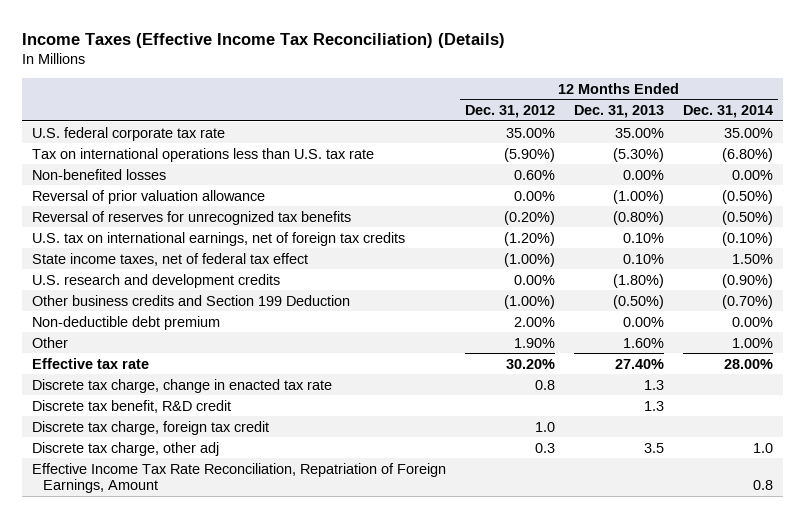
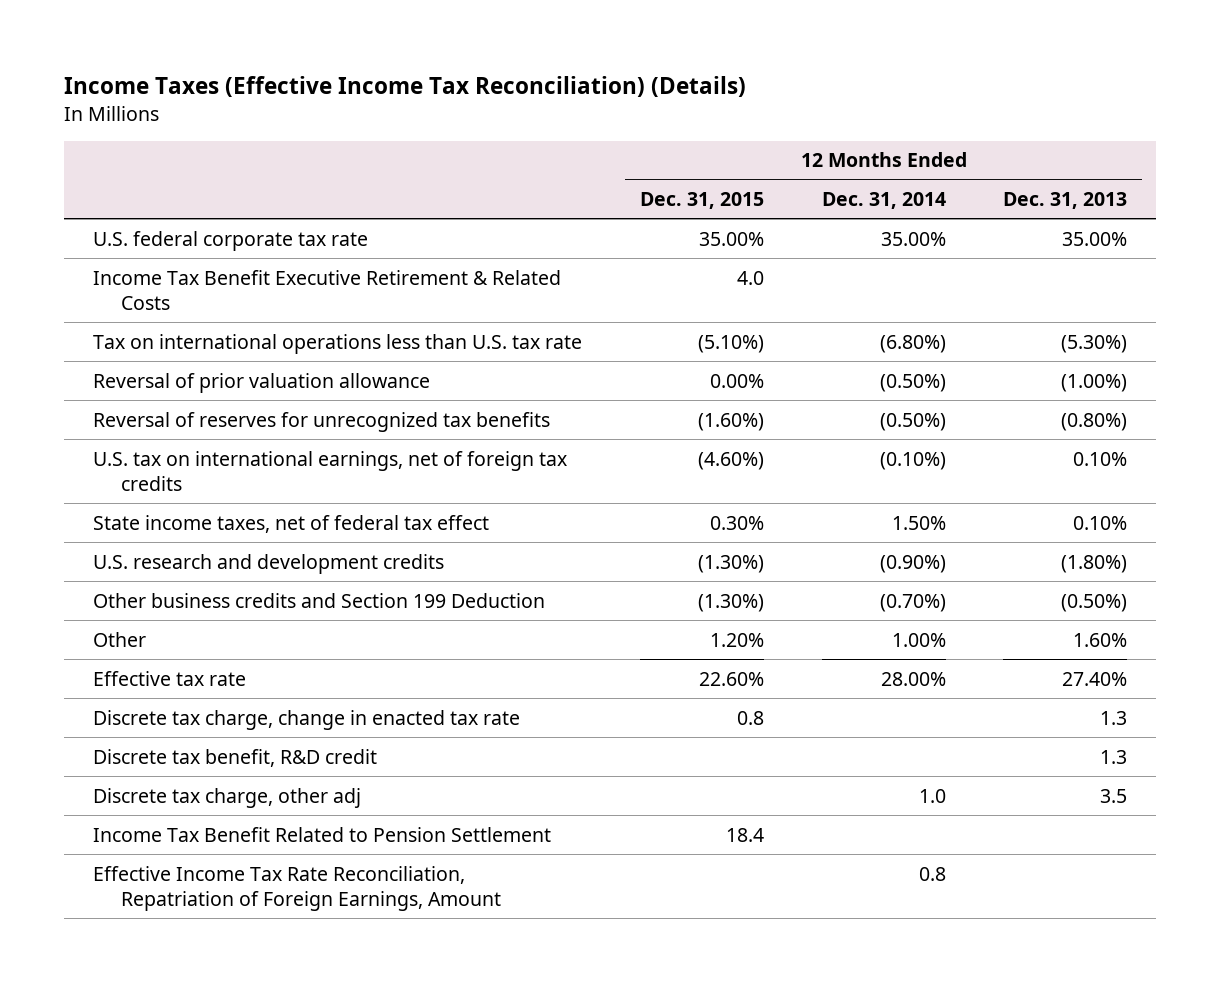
- | 12 Months Ended Dec. 31, 2012 | 12 Months Ended Dec. 31, 2013 | 12 Months Ended Dec. 31, 2014
+ | 12 Months Ended Dec. 31, 2015 | 12 Months Ended Dec. 31, 2014 | 12 Months Ended Dec. 31, 2013
+ Income Tax Benefit Executive Retirement & Related Costs | 4.0 | |
- Non-benefited losses | 0.60% | 0.00% | 0.00%
- Non-deductible debt premium | 2.00% | 0.00% | 0.00%
- Discrete tax charge, foreign tax credit | 1.0 | |
+ Income Tax Benefit Related to Pension Settlement | 18.4 | |

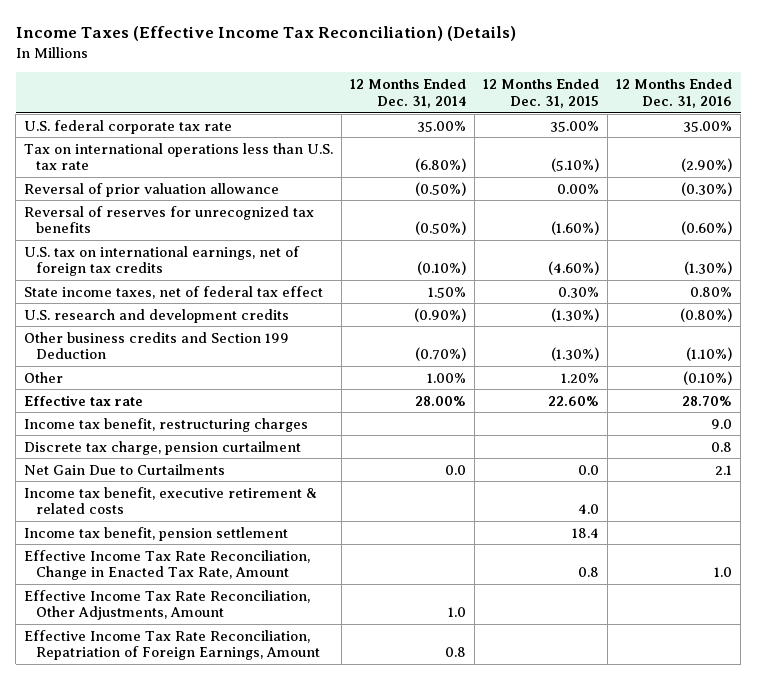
- | 12 Months Ended Dec. 31, 2015 | 12 Months Ended Dec. 31, 2014 | 12 Months Ended Dec. 31, 2013
+ | 12 Months Ended Dec. 31, 2014 | 12 Months Ended Dec. 31, 2015 | 12 Months Ended Dec. 31, 2016
- Income Tax Benefit Executive Retirement & Related Costs | 4.0 | |
- Discrete tax charge, change in enacted tax rate | 0.8 | | 1.3
- Discrete tax benefit, R&D credit | | | 1.3
- Discrete tax charge, other adj | | 1.0 | 3.5
- Income Tax Benefit Related to Pension Settlement | 18.4 | |
+ Income tax benefit, restructuring charges | | | 9.0
+ Discrete tax charge, pension curtailment | | | 0.8
+ Net Gain Due to Curtailments | 0.0 | 0.0 | 2.1
+ Income tax benefit, executive retirement & related costs | | 4.0 |
+ Income tax benefit, pension settlement | | 18.4 |
+ Effective Income Tax Rate Reconciliation, Change in Enacted Tax Rate, Amount | | 0.8 | 1.0
+ Effective Income Tax Rate Reconciliation, Other Adjustments, Amount | 1.0 | |

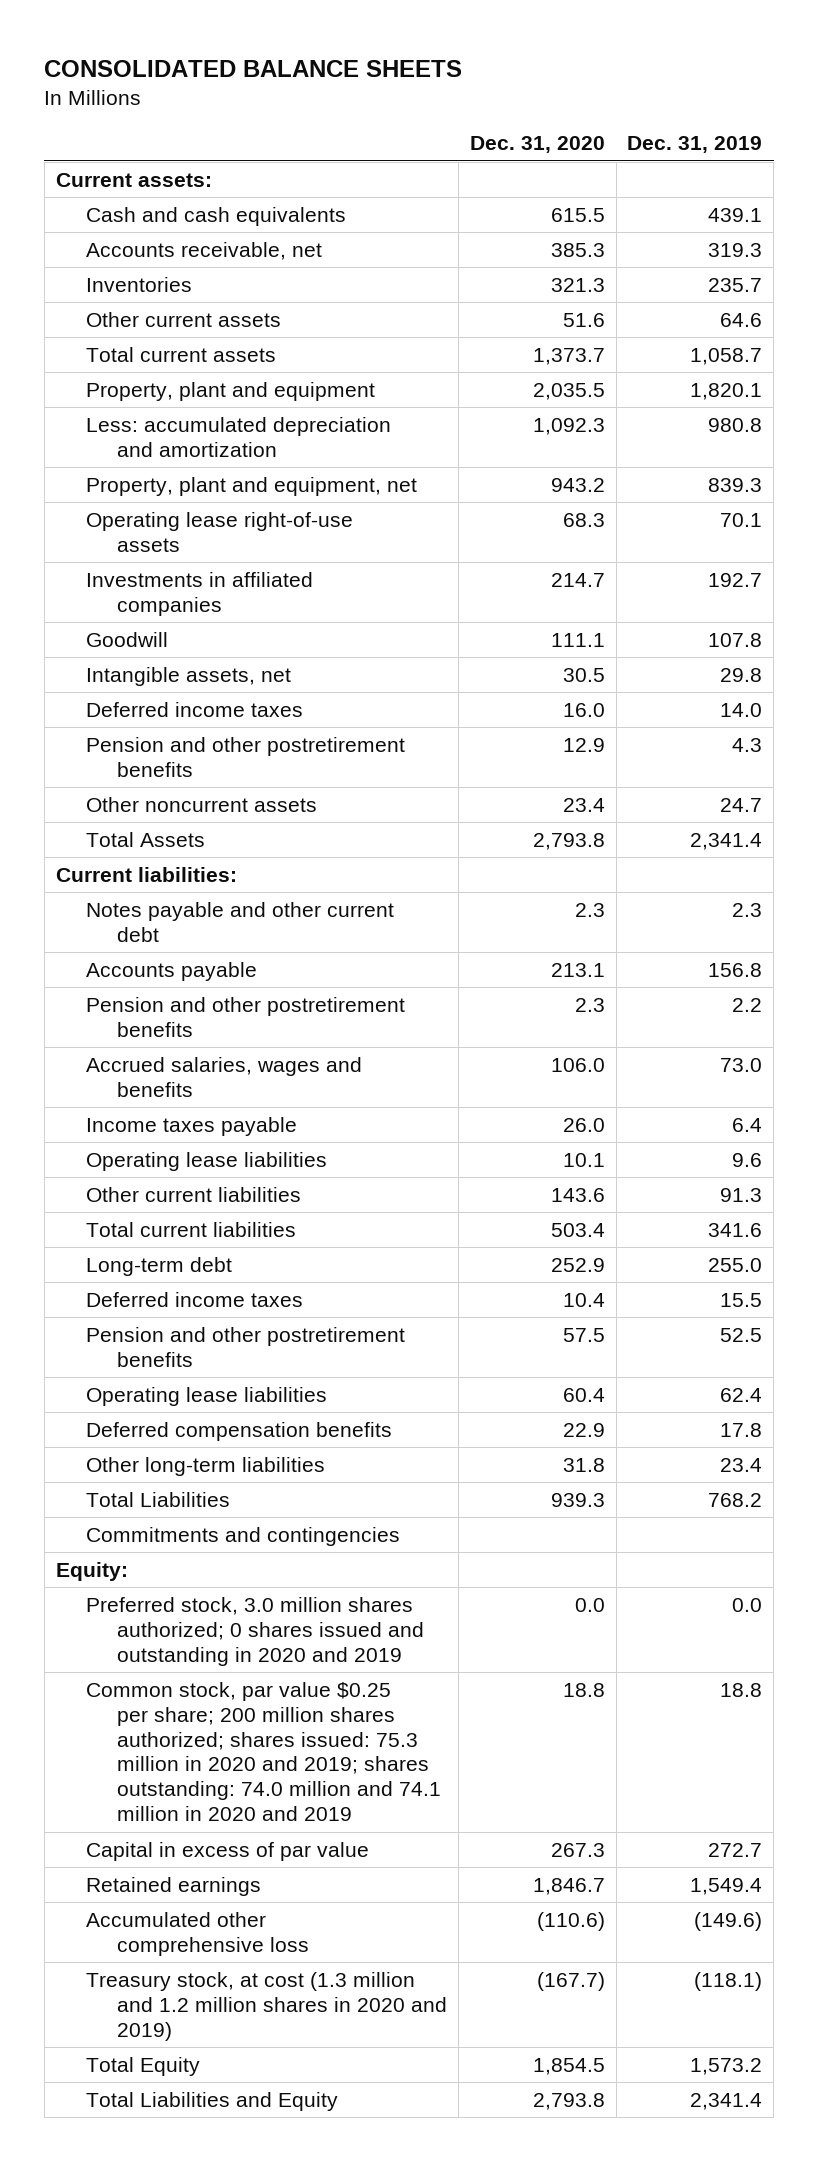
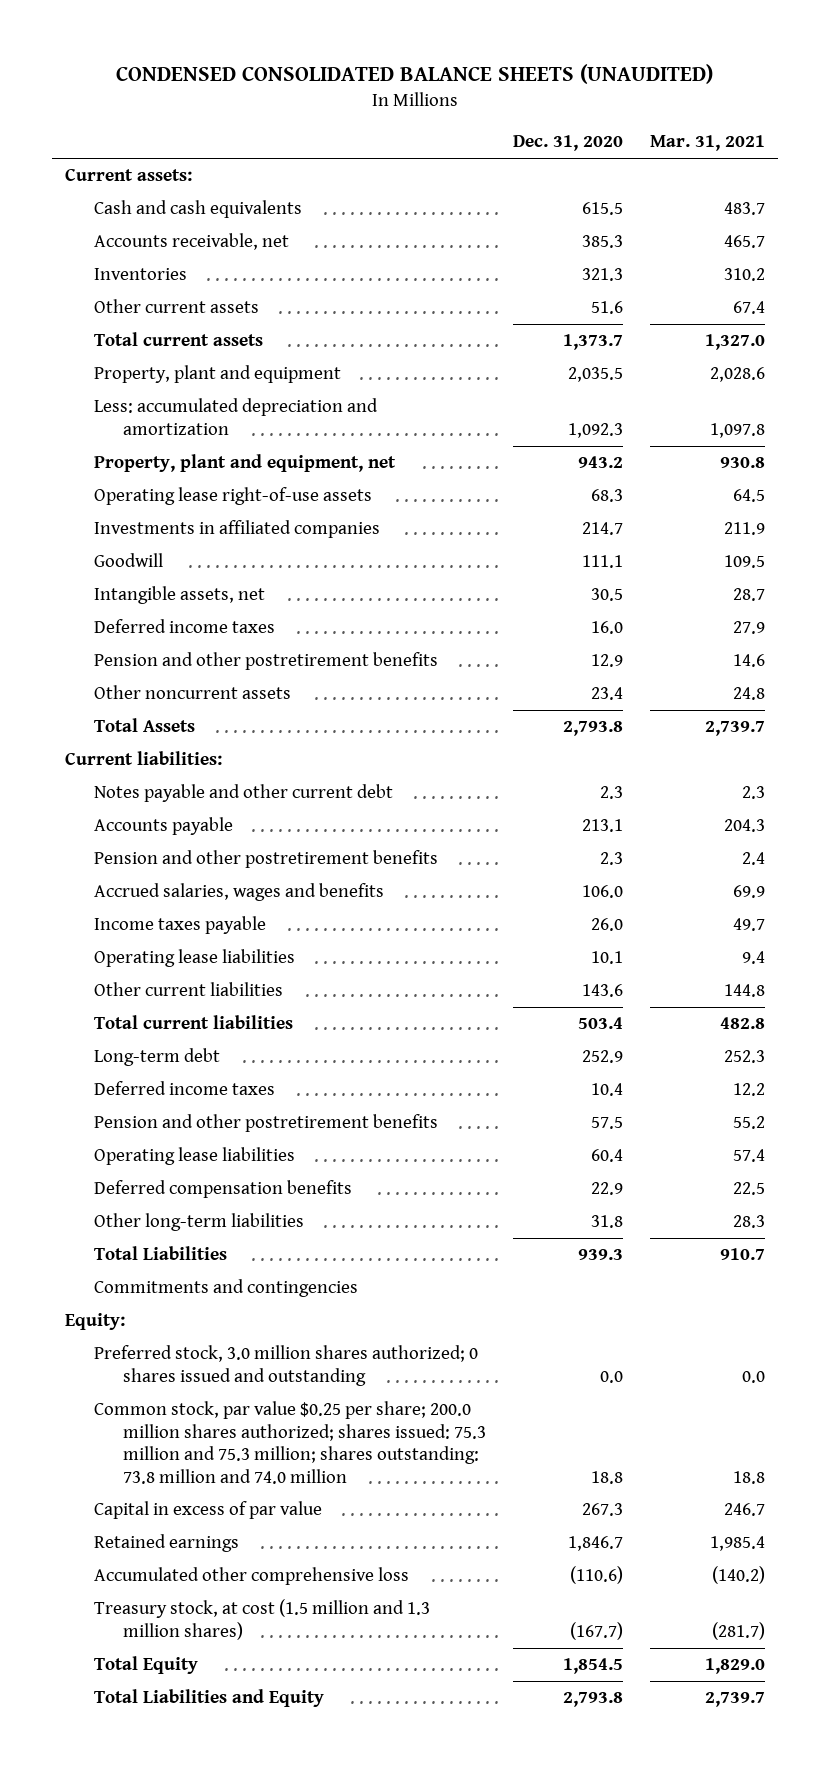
- CONSOLIDATED BALANCE SHEETS
+ CONDENSED CONSOLIDATED BALANCE SHEETS (UNAUDITED)
- | Dec. 31, 2020 | Dec. 31, 2019
+ | Dec. 31, 2020 | Mar. 31, 2021
- Preferred stock, 3.0 million shares authorized; 0 shares issued and outstanding in 2020 and 2019 | 0.0 | 0.0
- Common stock, par value $0.25 per share; 200 million shares authorized; shares issued: 75.3 million in 2020 and 2019; shares outstanding: 74.0 million and 74.1 million in 2020 and 2019 | 18.8 | 18.8
+ Preferred stock, 3.0 million shares authorized; 0 shares issued and outstanding | 0.0 | 0.0
+ Common stock, par value $0.25 per share; 200.0 million shares authorized; shares issued: 75.3 million and 75.3 million; shares outstanding: 73.8 million and 74.0 million | 18.8 | 18.8
- Treasury stock, at cost (1.3 million and 1.2 million shares in 2020 and 2019) | (167.7) | (118.1)
+ Treasury stock, at cost (1.5 million and 1.3 million shares) | (167.7) | (281.7)

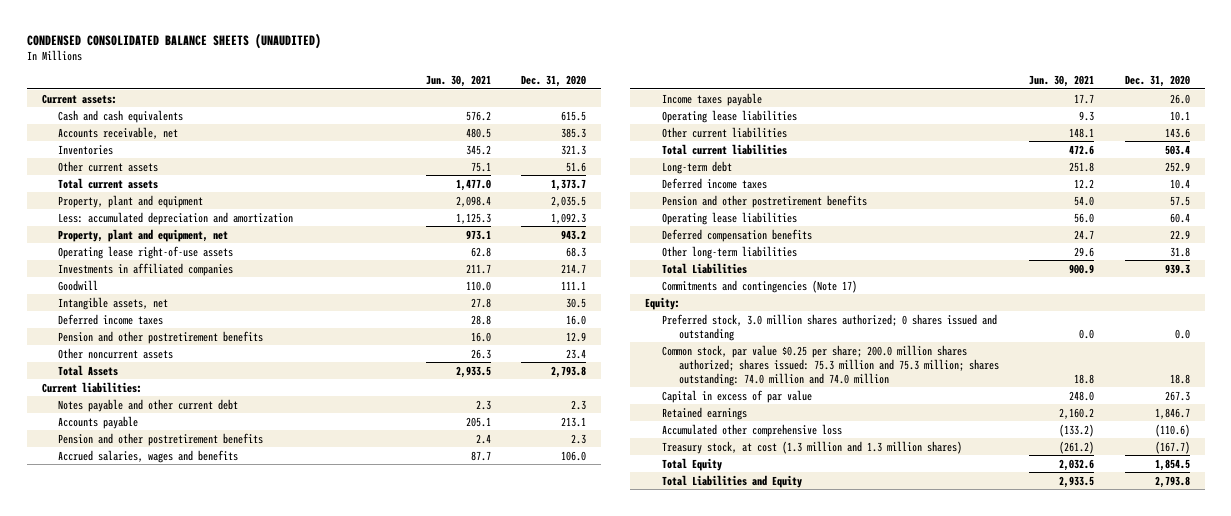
- | Dec. 31, 2020 | Mar. 31, 2021
+ | Jun. 30, 2021 | Dec. 31, 2020
- Commitments and contingencies
+ Commitments and contingencies (Note 17)
- Common stock, par value $0.25 per share; 200.0 million shares authorized; shares issued: 75.3 million and 75.3 million; shares outstanding: 73.8 million and 74.0 million | 18.8 | 18.8
+ Common stock, par value $0.25 per share; 200.0 million shares authorized; shares issued: 75.3 million and 75.3 million; shares outstanding: 74.0 million and 74.0 million | 18.8 | 18.8
- Treasury stock, at cost (1.5 million and 1.3 million shares) | (167.7) | (281.7)
+ Treasury stock, at cost (1.3 million and 1.3 million shares) | (261.2) | (167.7)

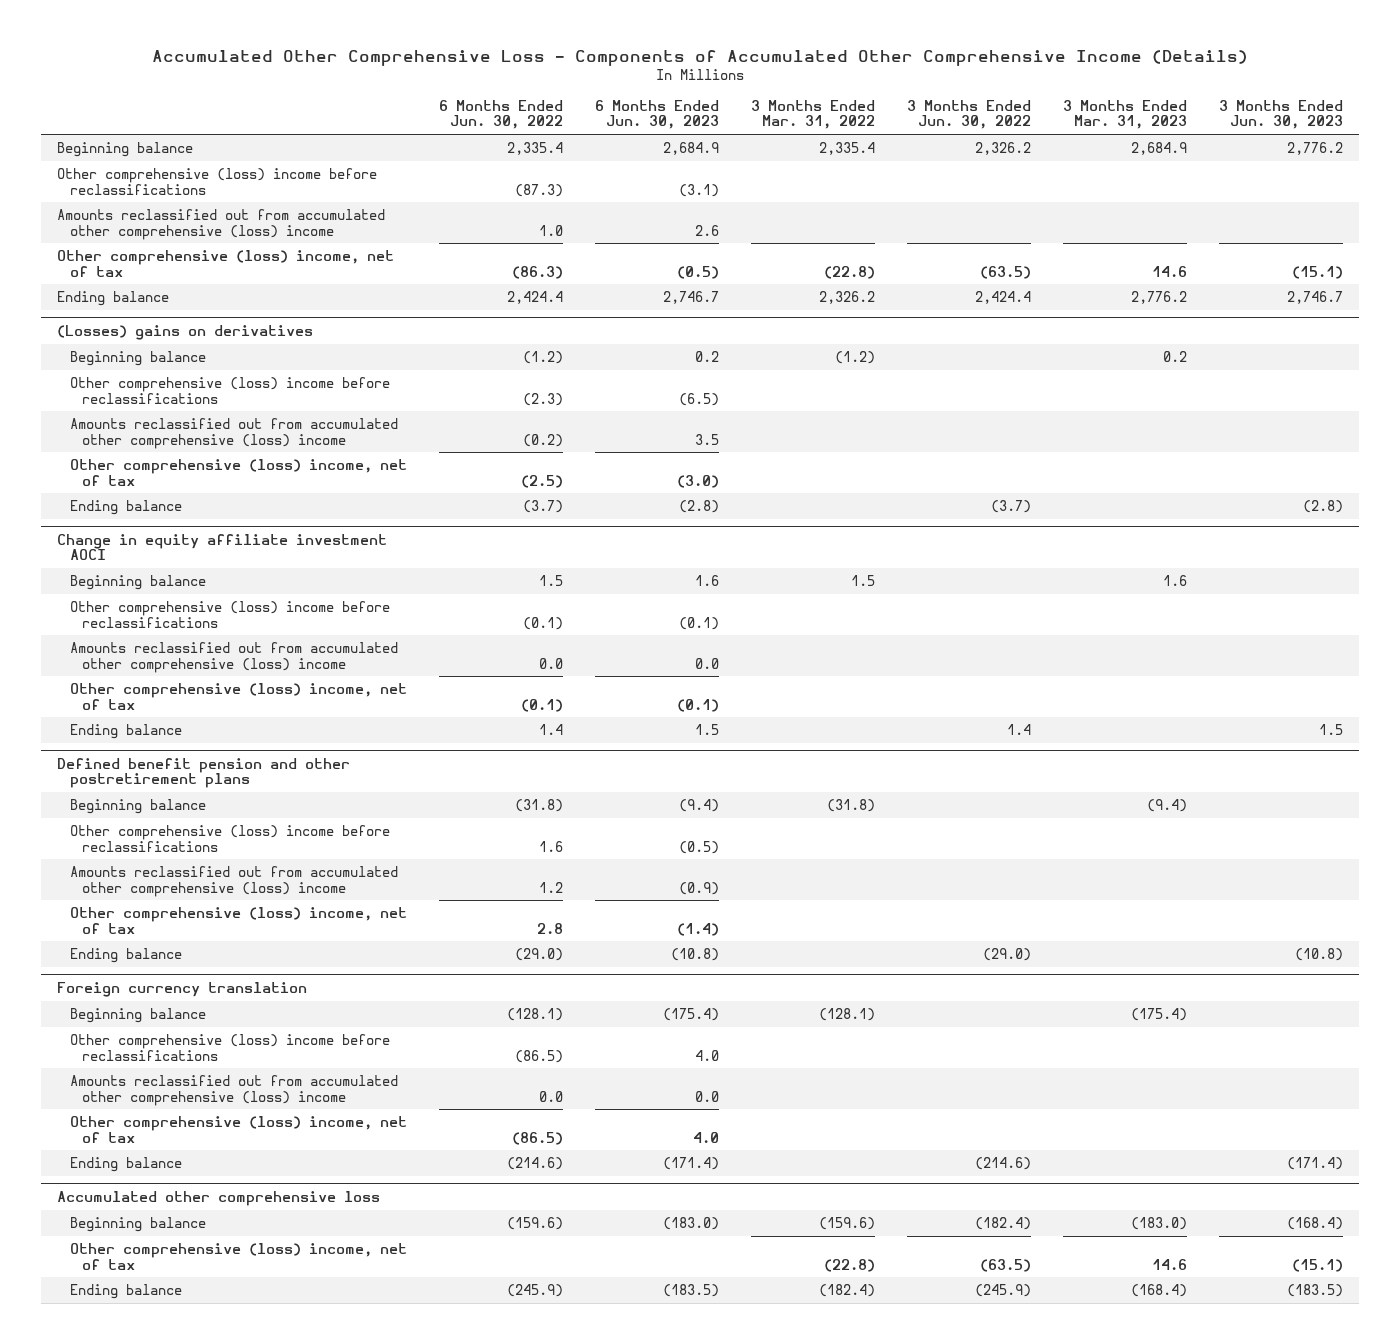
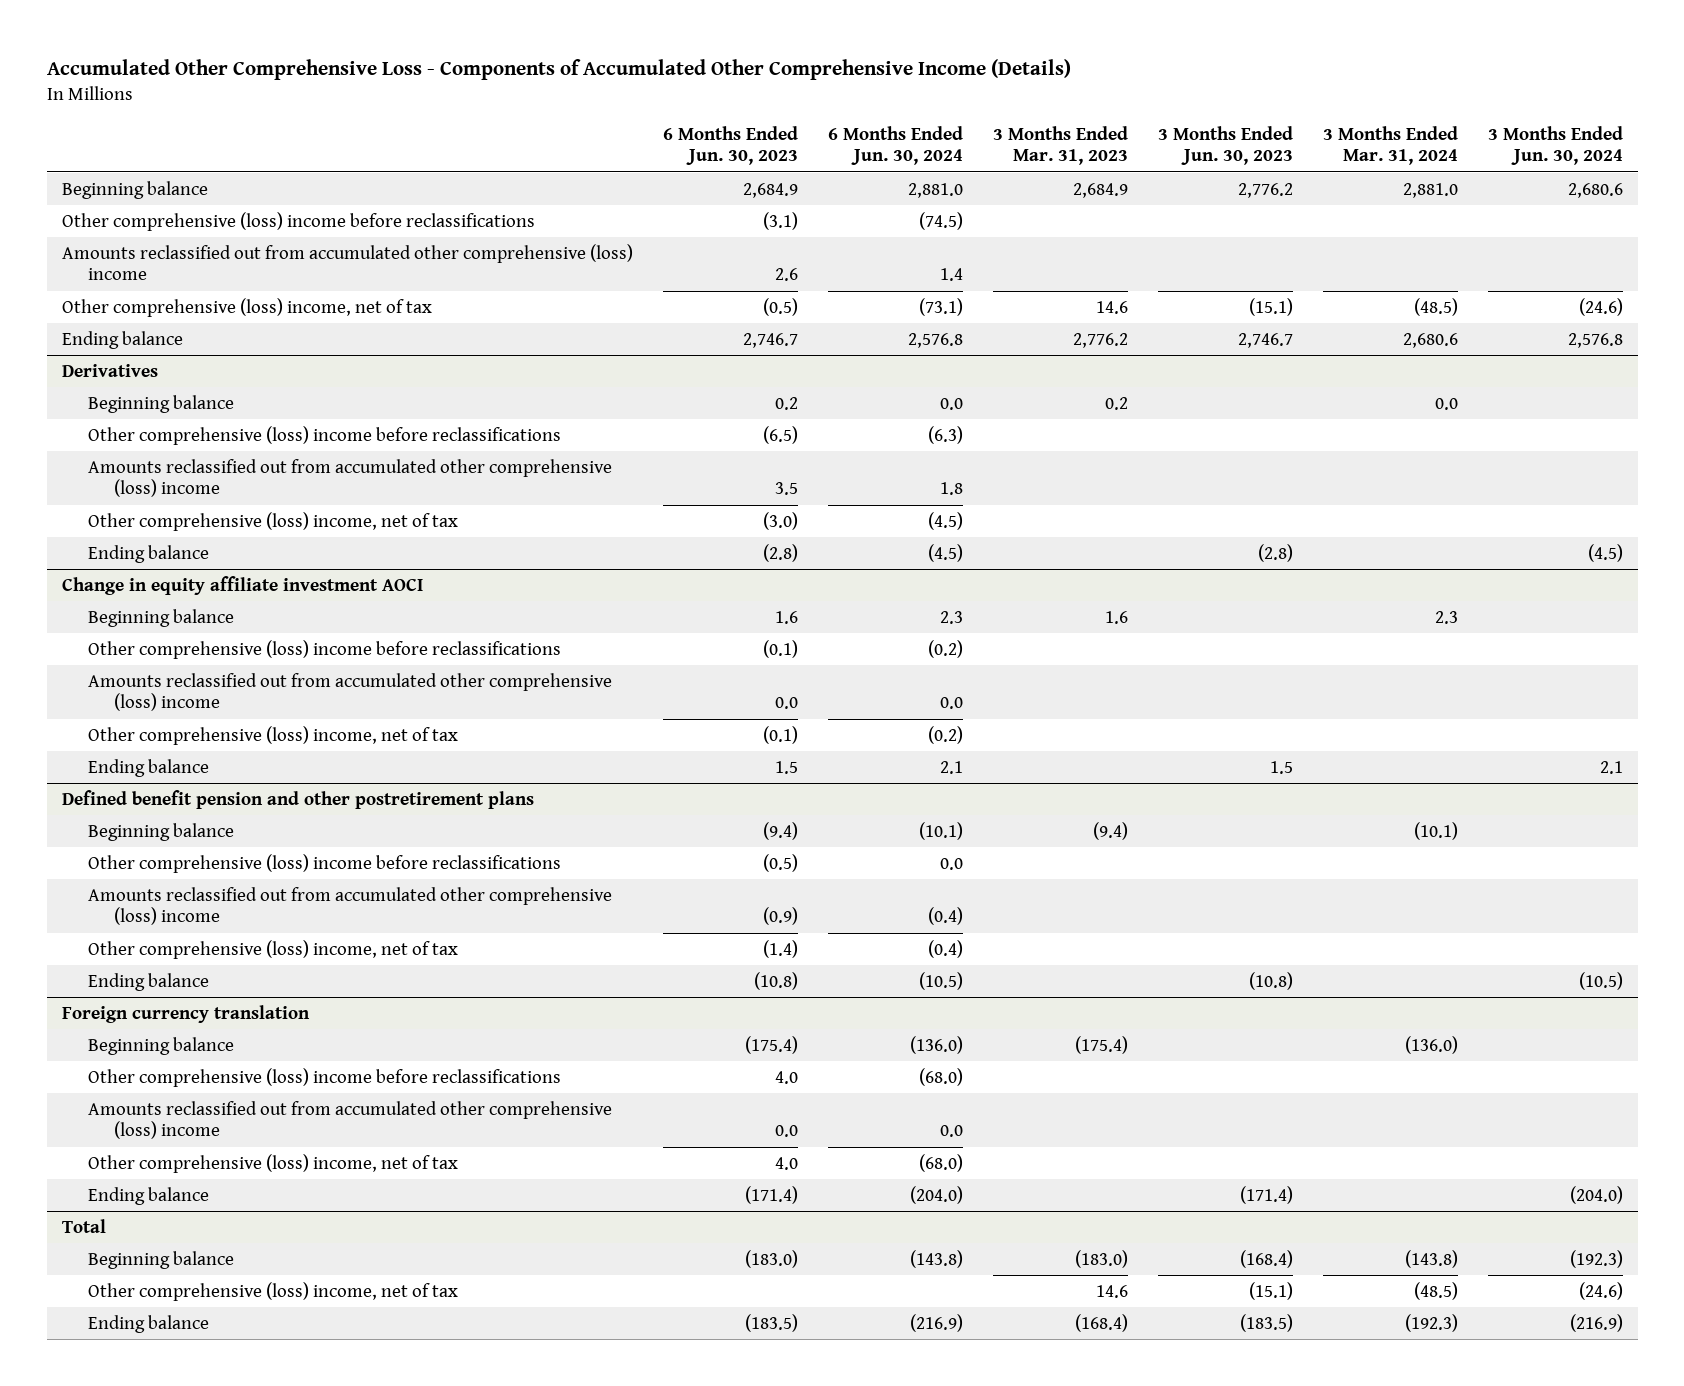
- | 6 Months Ended Jun. 30, 2022 | 6 Months Ended Jun. 30, 2023 | 3 Months Ended Mar. 31, 2022 | 3 Months Ended Jun. 30, 2022 | 3 Months Ended Mar. 31, 2023 | 3 Months Ended Jun. 30, 2023
+ | 6 Months Ended Jun. 30, 2023 | 6 Months Ended Jun. 30, 2024 | 3 Months Ended Mar. 31, 2023 | 3 Months Ended Jun. 30, 2023 | 3 Months Ended Mar. 31, 2024 | 3 Months Ended Jun. 30, 2024
- (Losses) gains on derivatives
+ Derivatives
- Accumulated other comprehensive loss
+ Total

